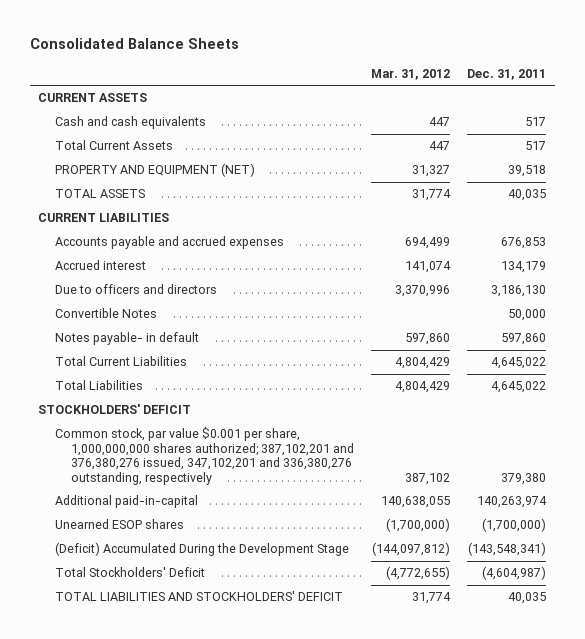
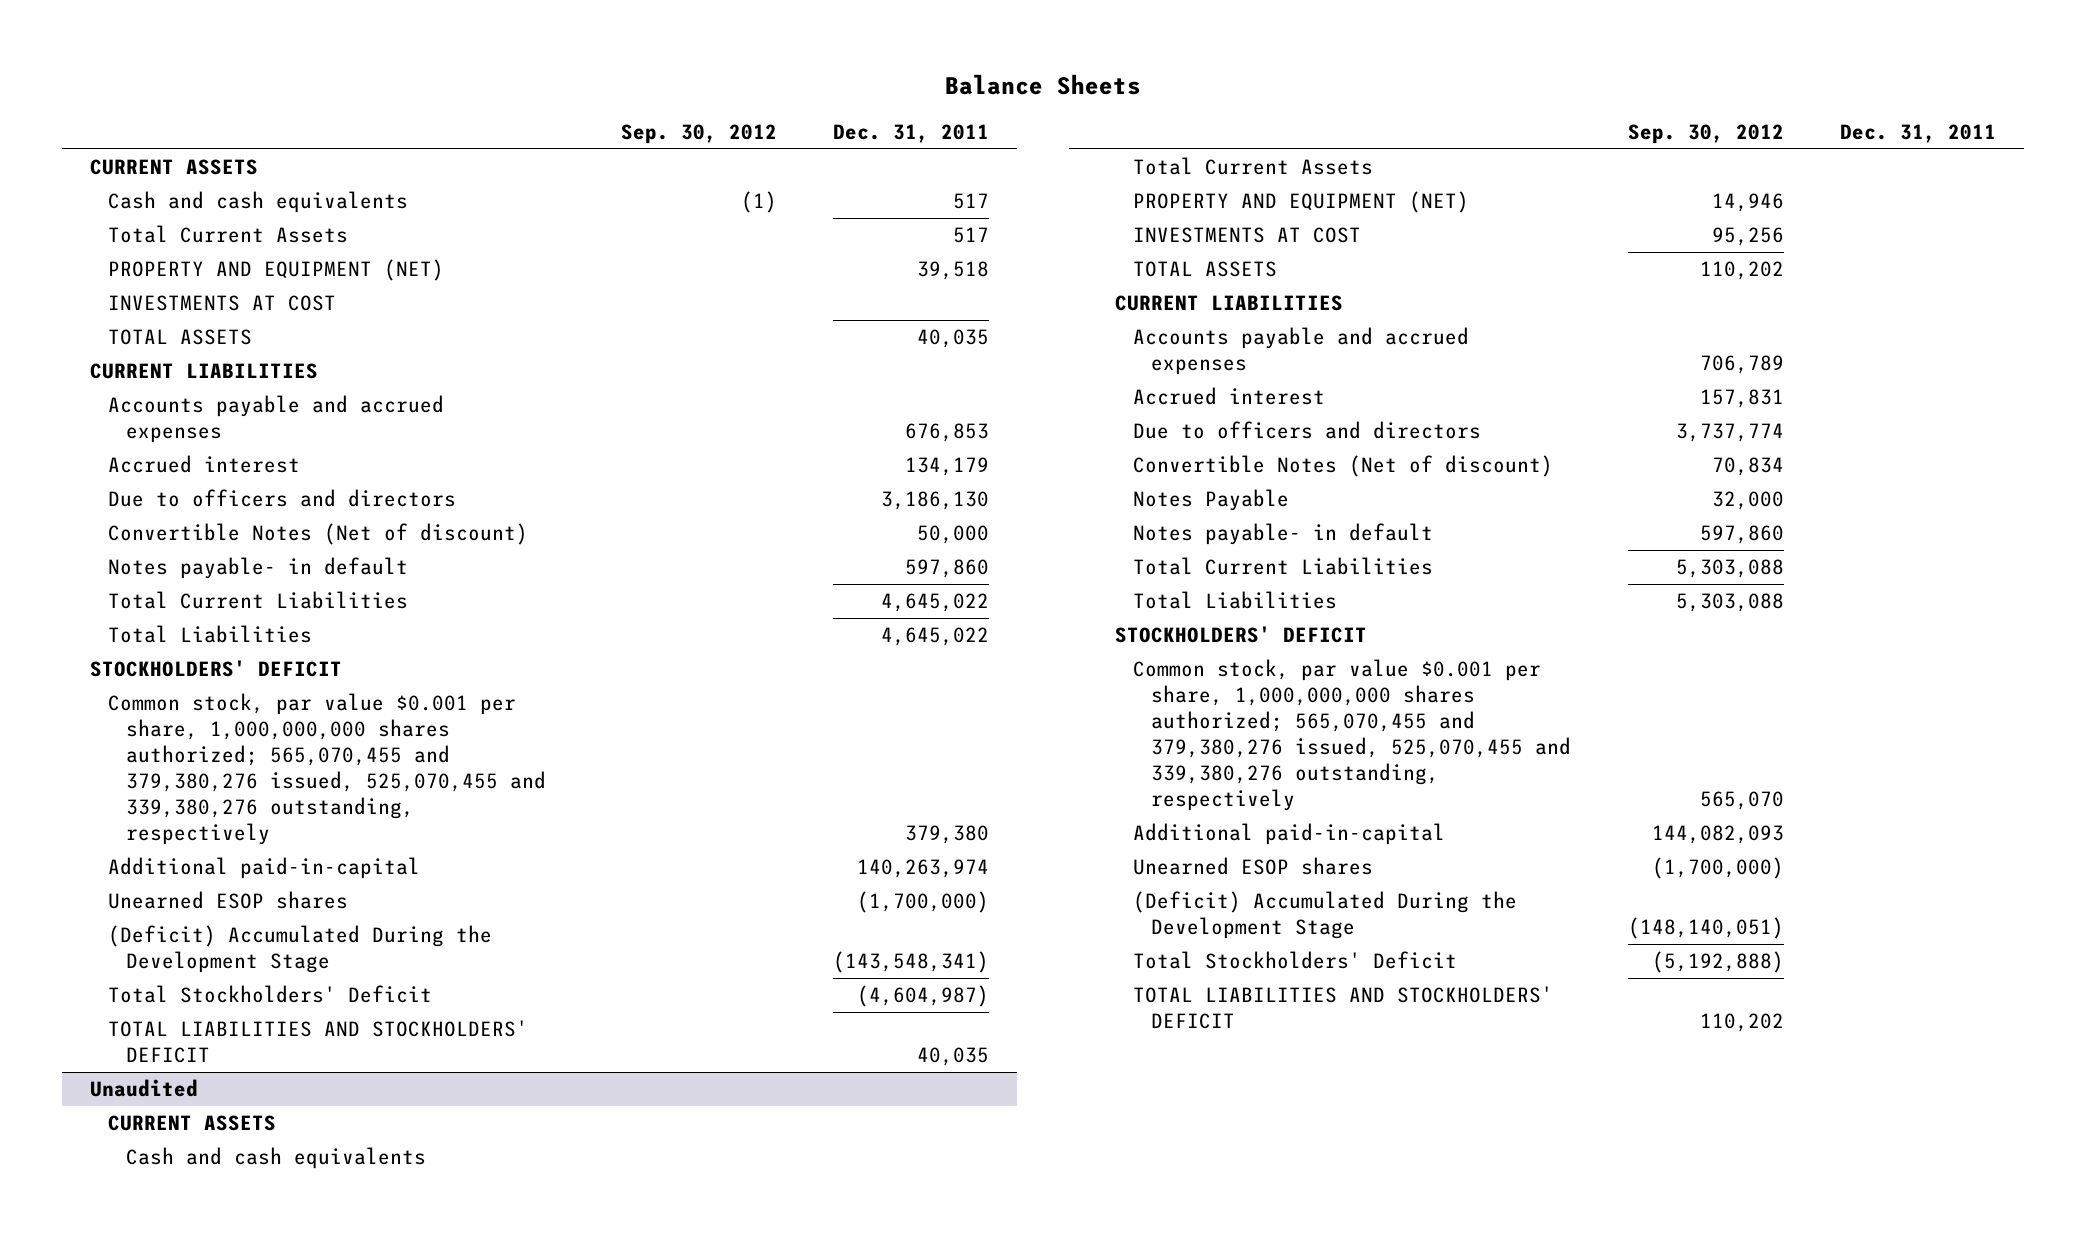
- Consolidated Balance Sheets
+ Balance Sheets
- | Mar. 31, 2012 | Dec. 31, 2011
+ | Sep. 30, 2012 | Dec. 31, 2011
+ INVESTMENTS AT COST
- Convertible Notes | | 50,000
+ Convertible Notes (Net of discount) | | 50,000
- Common stock, par value $0.001 per share, 1,000,000,000 shares authorized; 387,102,201 and 376,380,276 issued, 347,102,201 and 336,380,276 outstanding, respectively | 387,102 | 379,380
+ Common stock, par value $0.001 per share, 1,000,000,000 shares authorized; 565,070,455 and 379,380,276 issued, 525,070,455 and 339,380,276 outstanding, respectively | | 379,380
+ Unaudited
+ CURRENT ASSETS
+ Cash and cash equivalents
+ Total Current Assets
+ PROPERTY AND EQUIPMENT (NET) | 14,946 |
+ INVESTMENTS AT COST | 95,256 |
+ TOTAL ASSETS | 110,202 |
+ CURRENT LIABILITIES
+ Accounts payable and accrued expenses | 706,789 |
+ Accrued interest | 157,831 |
+ Due to officers and directors | 3,737,774 |
+ Convertible Notes (Net of discount) | 70,834 |
+ Notes Payable | 32,000 |
+ Notes payable- in default | 597,860 |
+ Total Current Liabilities | 5,303,088 |
+ Total Liabilities | 5,303,088 |
+ STOCKHOLDERS' DEFICIT
+ Common stock, par value $0.001 per share, 1,000,000,000 shares authorized; 565,070,455 and 379,380,276 issued, 525,070,455 and 339,380,276 outstanding, respectively | 565,070 |
+ Additional paid-in-capital | 144,082,093 |
+ Unearned ESOP shares | (1,700,000) |
+ (Deficit) Accumulated During the Development Stage | (148,140,051) |
+ Total Stockholders' Deficit | (5,192,888) |
+ TOTAL LIABILITIES AND STOCKHOLDERS' DEFICIT | 110,202 |

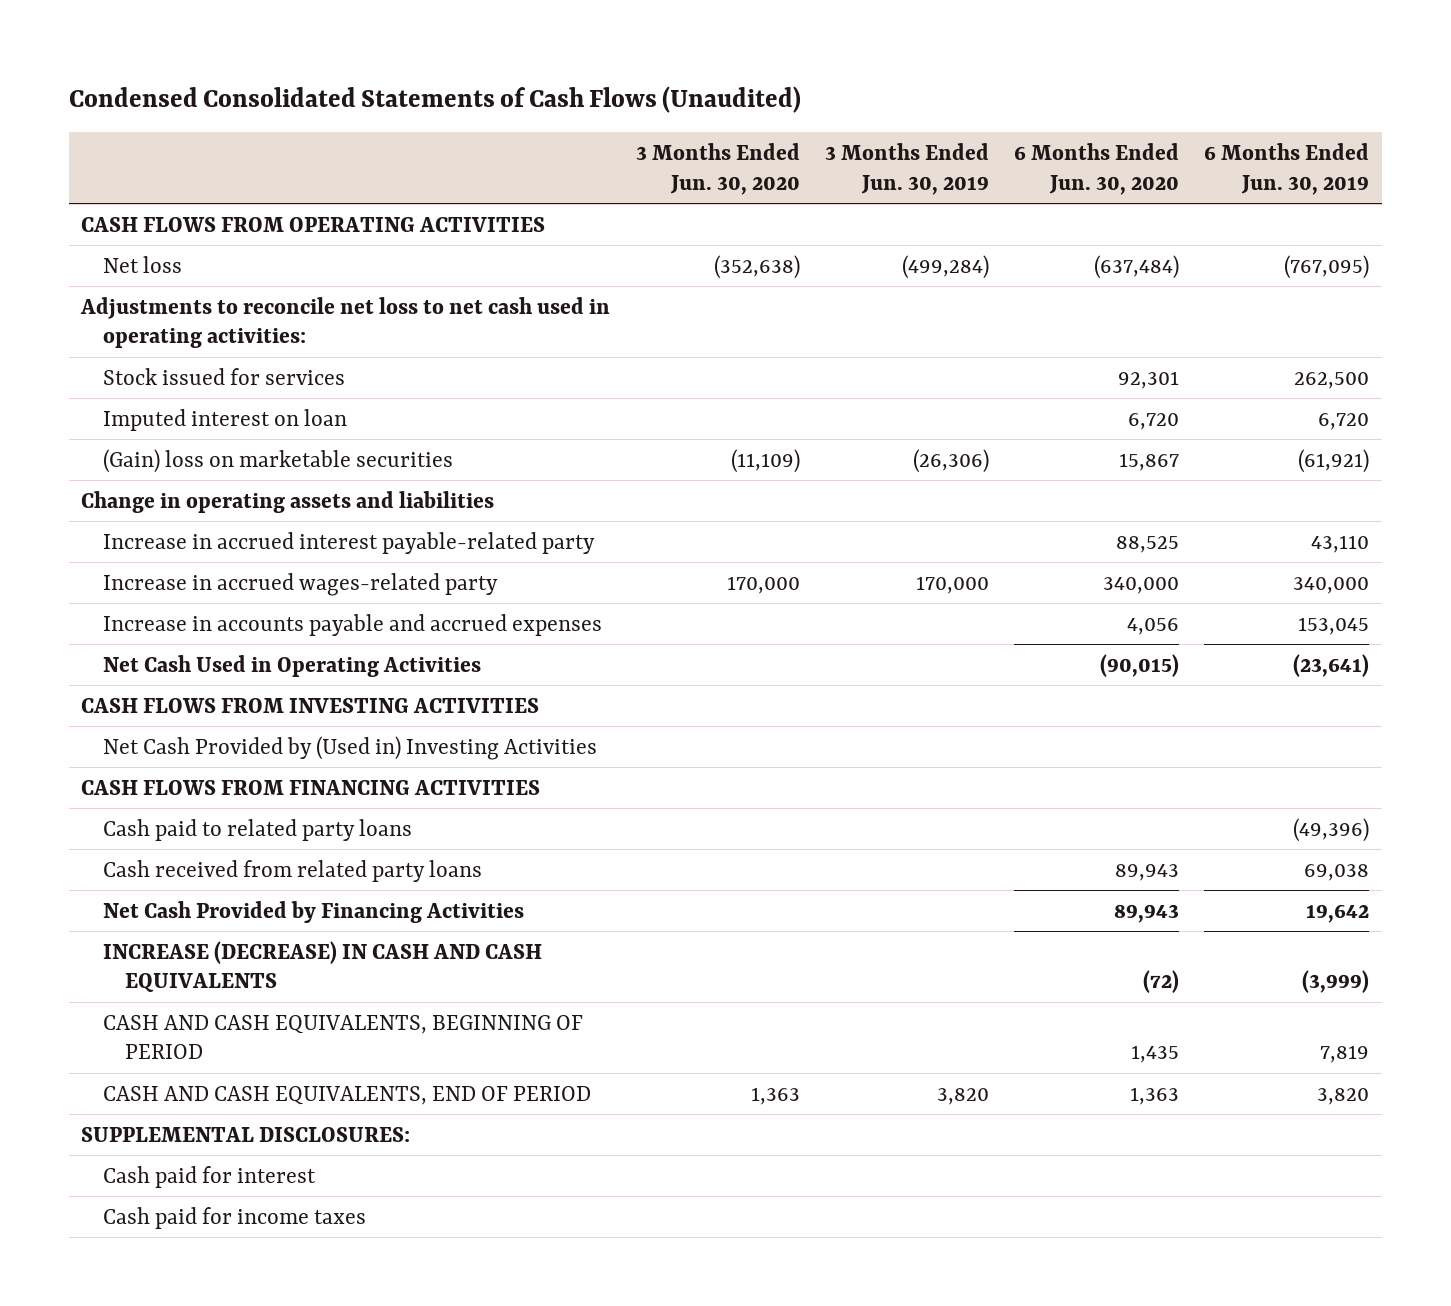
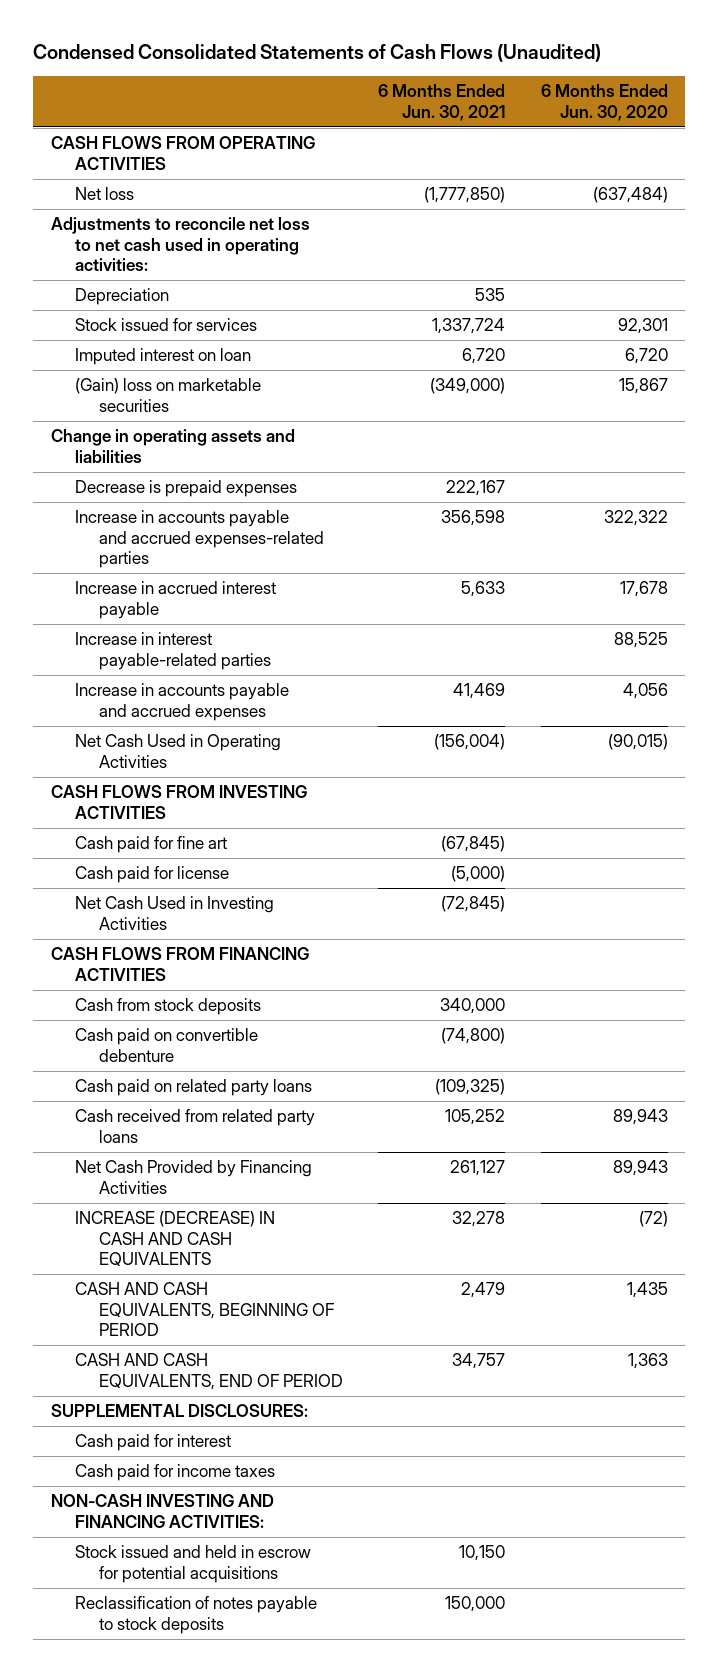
- | 3 Months Ended Jun. 30, 2020 | 3 Months Ended Jun. 30, 2019 | 6 Months Ended Jun. 30, 2020 | 6 Months Ended Jun. 30, 2019
+ | 6 Months Ended Jun. 30, 2021 | 6 Months Ended Jun. 30, 2020
+ Depreciation | 535 |
- Increase in accrued interest payable-related party | | | 88,525 | 43,110
- Increase in accrued wages-related party | 170,000 | 170,000 | 340,000 | 340,000
+ Decrease is prepaid expenses | 222,167 |
+ Increase in accounts payable and accrued expenses-related parties | 356,598 | 322,322
+ Increase in accrued interest payable | 5,633 | 17,678
+ Increase in interest payable-related parties | | 88,525
- Net Cash Provided by (Used in) Investing Activities
+ Cash paid for fine art | (67,845) |
+ Cash paid for license | (5,000) |
+ Net Cash Used in Investing Activities | (72,845) |
- Cash paid to related party loans | | | | (49,396)
+ Cash from stock deposits | 340,000 |
+ Cash paid on convertible debenture | (74,800) |
+ Cash paid on related party loans | (109,325) |
+ NON-CASH INVESTING AND FINANCING ACTIVITIES:
+ Stock issued and held in escrow for potential acquisitions | 10,150 |
+ Reclassification of notes payable to stock deposits | 150,000 |

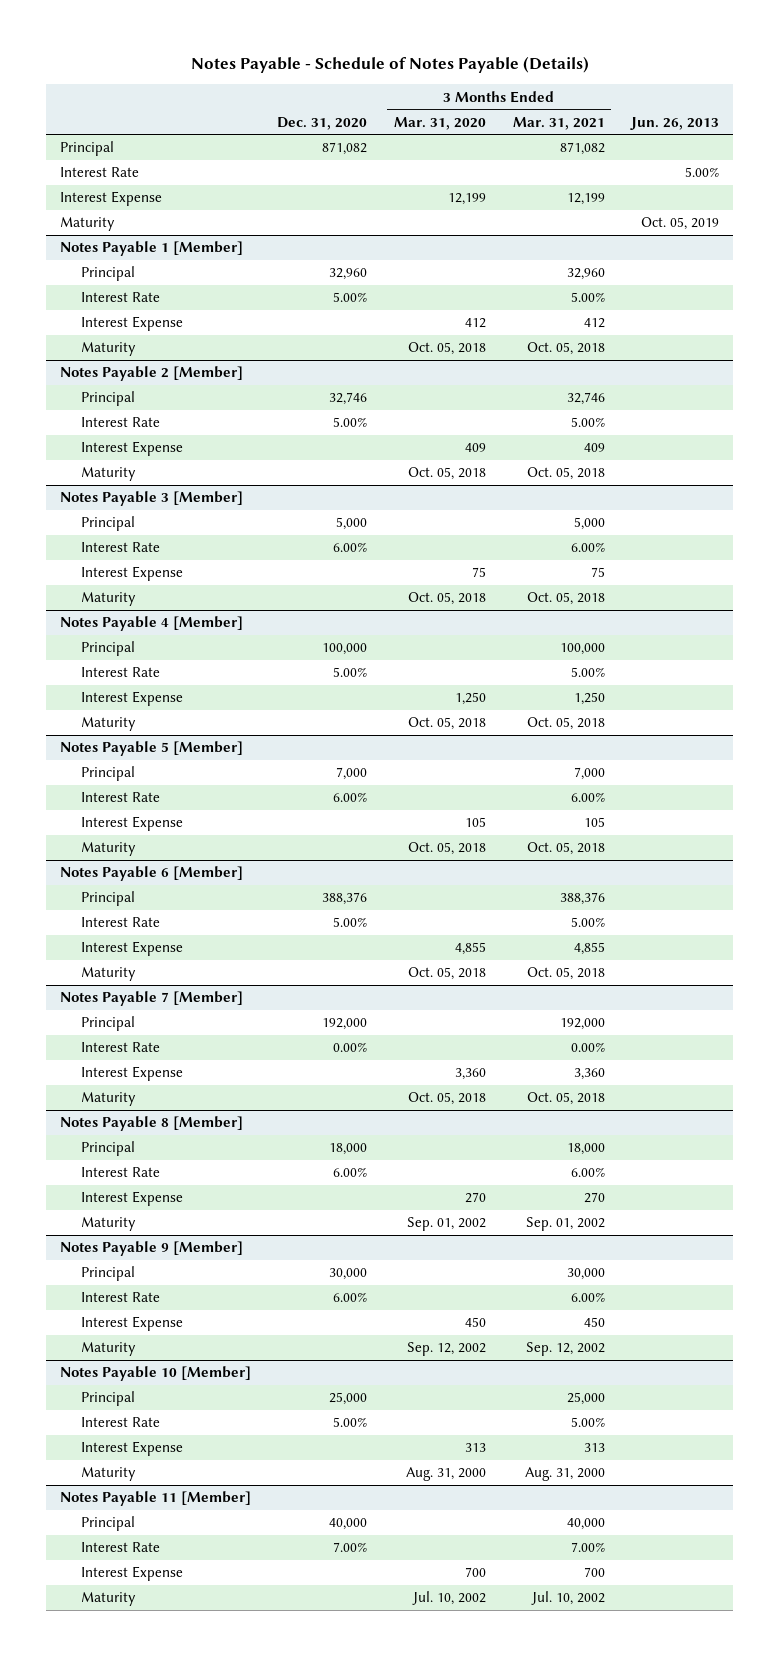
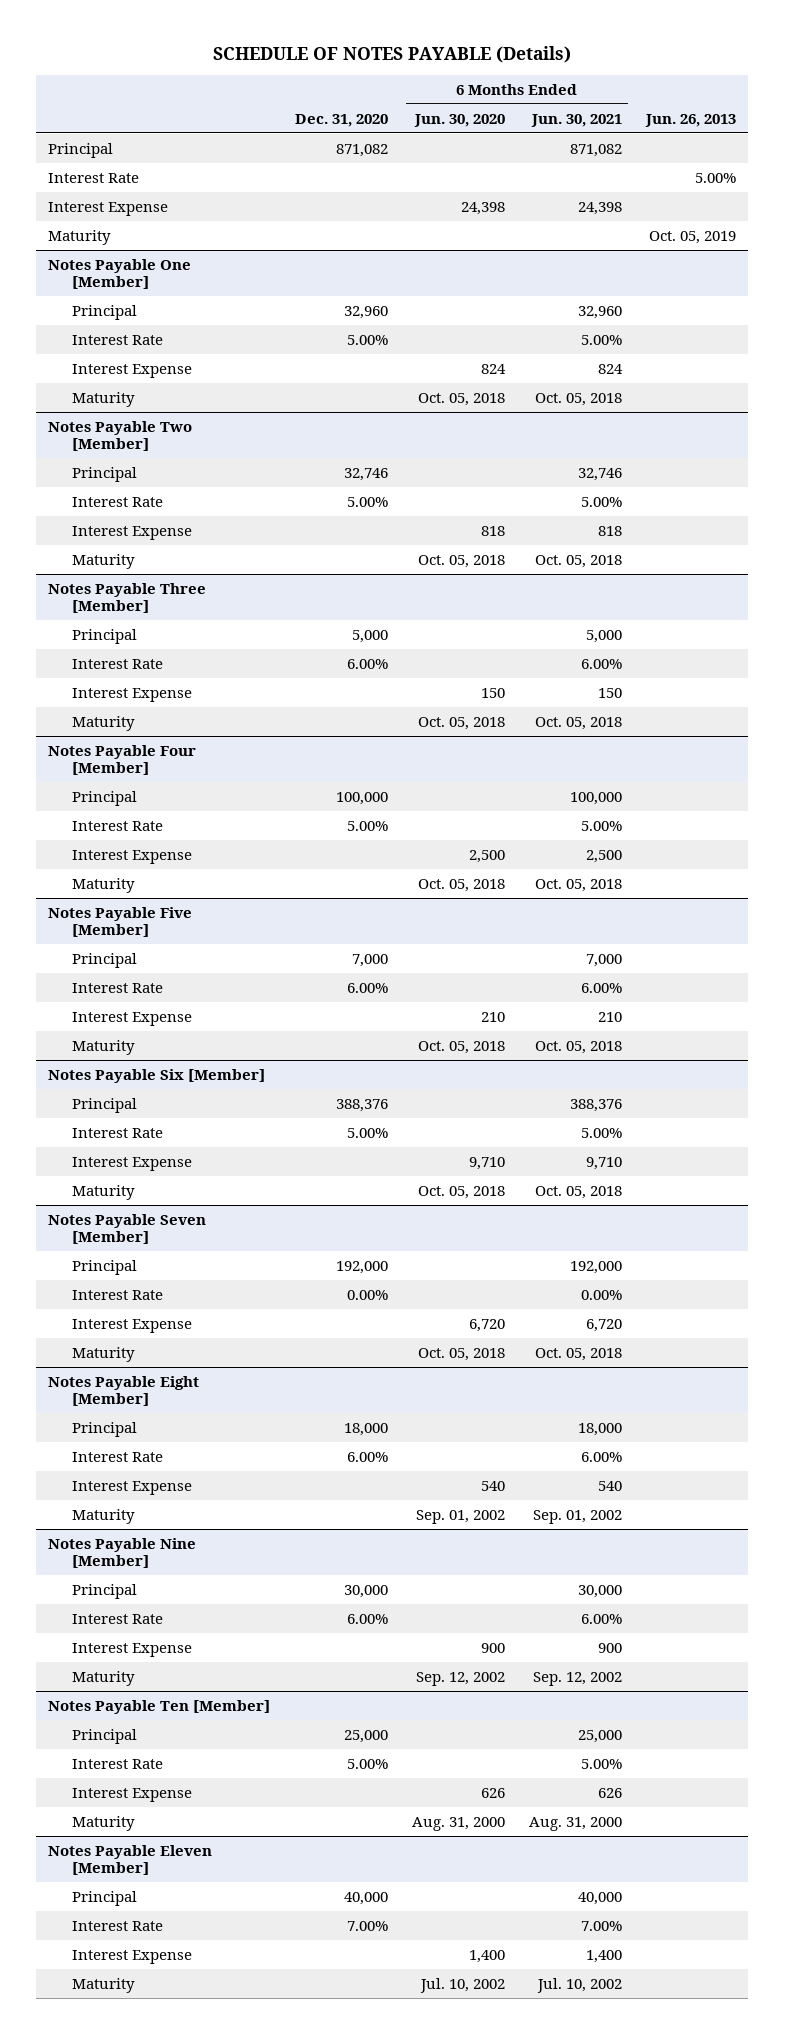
- Notes Payable - Schedule of Notes Payable (Details)
+ SCHEDULE OF NOTES PAYABLE (Details)
- | Dec. 31, 2020 | 3 Months Ended Mar. 31, 2020 | 3 Months Ended Mar. 31, 2021 | Jun. 26, 2013
+ | Dec. 31, 2020 | 6 Months Ended Jun. 30, 2020 | 6 Months Ended Jun. 30, 2021 | Jun. 26, 2013
- Notes Payable 1 [Member]
+ Notes Payable One [Member]
- Notes Payable 2 [Member]
+ Notes Payable Two [Member]
- Notes Payable 3 [Member]
+ Notes Payable Three [Member]
- Notes Payable 4 [Member]
+ Notes Payable Four [Member]
- Notes Payable 5 [Member]
+ Notes Payable Five [Member]
- Notes Payable 6 [Member]
+ Notes Payable Six [Member]
- Notes Payable 7 [Member]
+ Notes Payable Seven [Member]
- Notes Payable 8 [Member]
+ Notes Payable Eight [Member]
- Notes Payable 9 [Member]
+ Notes Payable Nine [Member]
- Notes Payable 10 [Member]
+ Notes Payable Ten [Member]
- Notes Payable 11 [Member]
+ Notes Payable Eleven [Member]

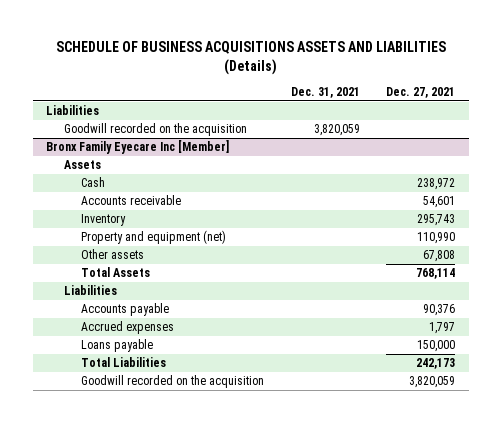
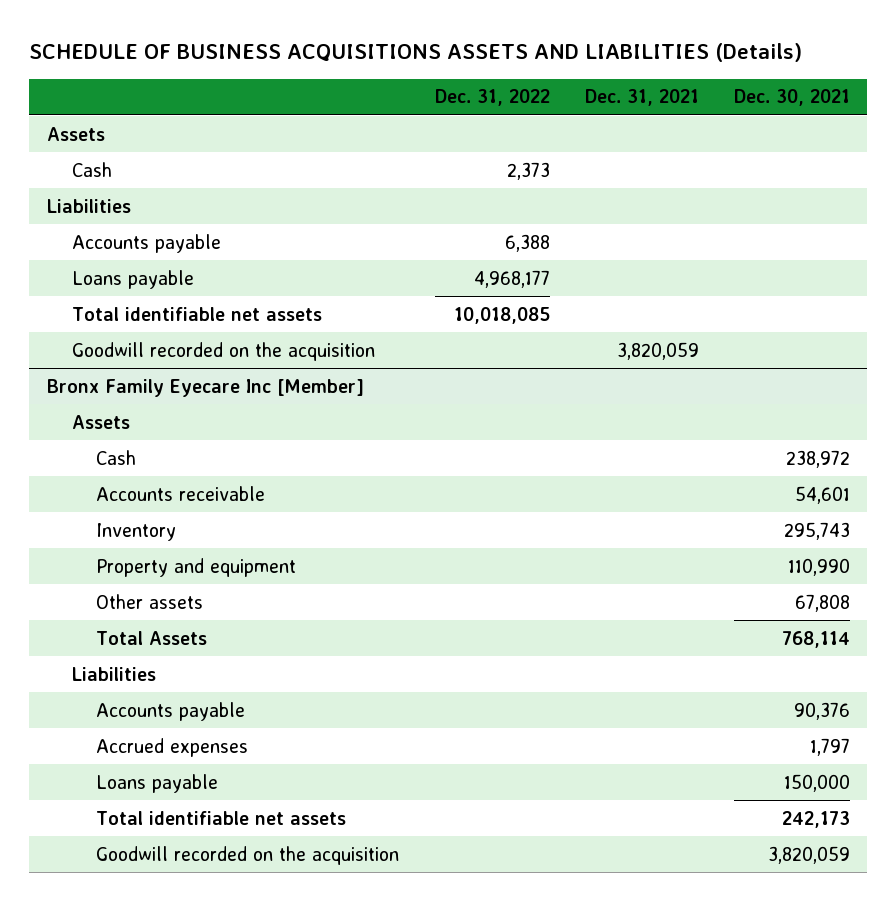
- | Dec. 31, 2021 | Dec. 27, 2021
+ | Dec. 31, 2022 | Dec. 31, 2021 | Dec. 30, 2021
+ Assets
+ Cash | 2,373 | |
+ Accounts payable | 6,388 | |
+ Loans payable | 4,968,177 | |
+ Total identifiable net assets | 10,018,085 | |
@ Bronx Family Eyecare Inc [Member]
- Property and equipment (net) | | 110,990
+ Property and equipment | | | 110,990
- Total Liabilities | | 242,173
+ Total identifiable net assets | | | 242,173

